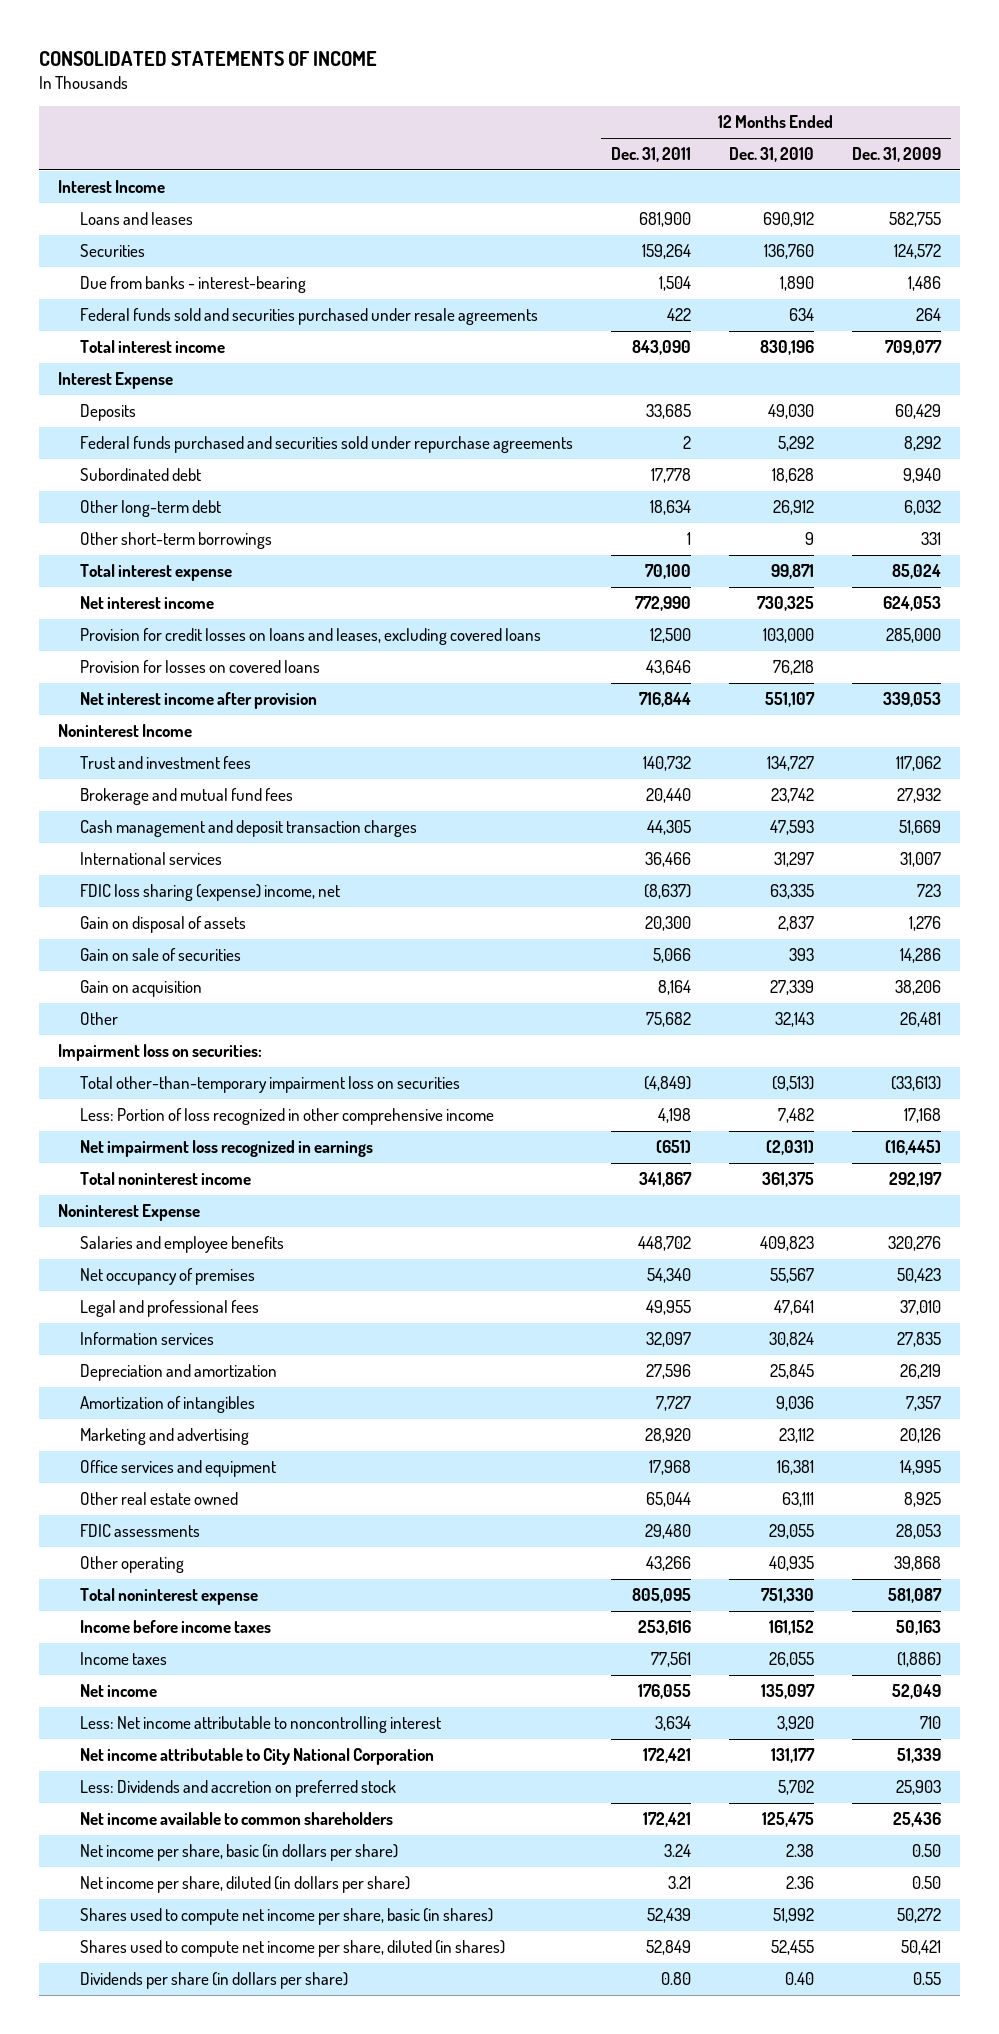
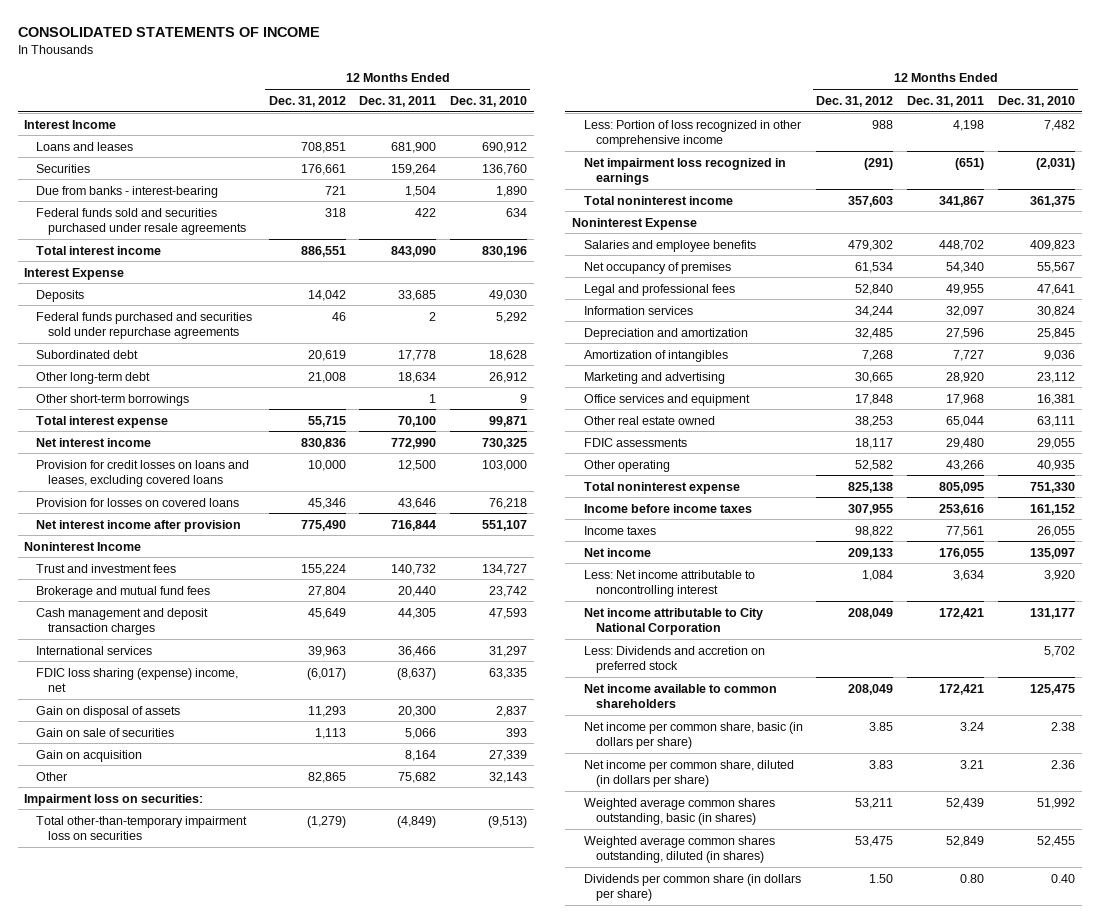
- | 12 Months Ended Dec. 31, 2011 | 12 Months Ended Dec. 31, 2010 | 12 Months Ended Dec. 31, 2009
+ | 12 Months Ended Dec. 31, 2012 | 12 Months Ended Dec. 31, 2011 | 12 Months Ended Dec. 31, 2010
- Net income per share, basic (in dollars per share) | 3.24 | 2.38 | 0.50
- Net income per share, diluted (in dollars per share) | 3.21 | 2.36 | 0.50
- Shares used to compute net income per share, basic (in shares) | 52,439 | 51,992 | 50,272
- Shares used to compute net income per share, diluted (in shares) | 52,849 | 52,455 | 50,421
- Dividends per share (in dollars per share) | 0.80 | 0.40 | 0.55
+ Net income per common share, basic (in dollars per share) | 3.85 | 3.24 | 2.38
+ Net income per common share, diluted (in dollars per share) | 3.83 | 3.21 | 2.36
+ Weighted average common shares outstanding, basic (in shares) | 53,211 | 52,439 | 51,992
+ Weighted average common shares outstanding, diluted (in shares) | 53,475 | 52,849 | 52,455
+ Dividends per common share (in dollars per share) | 1.50 | 0.80 | 0.40

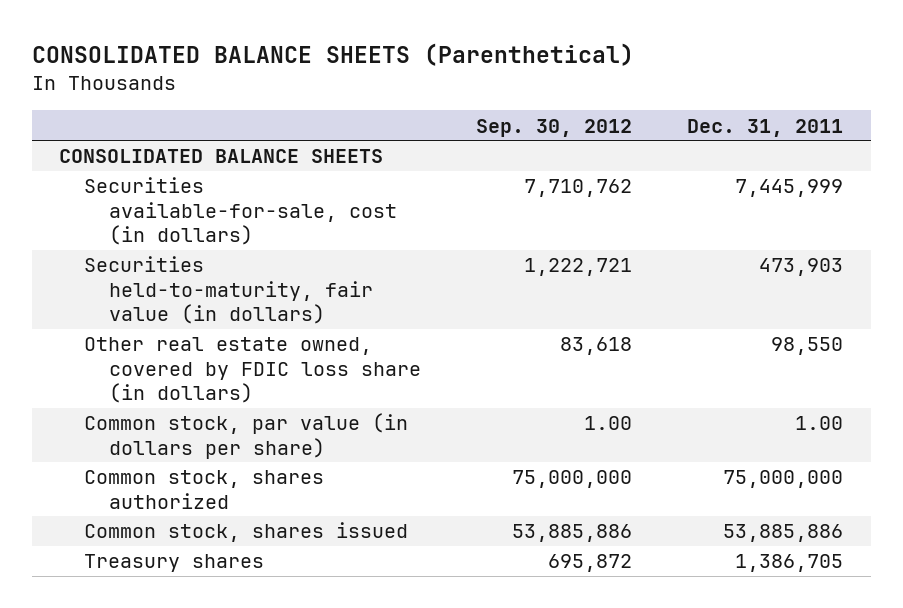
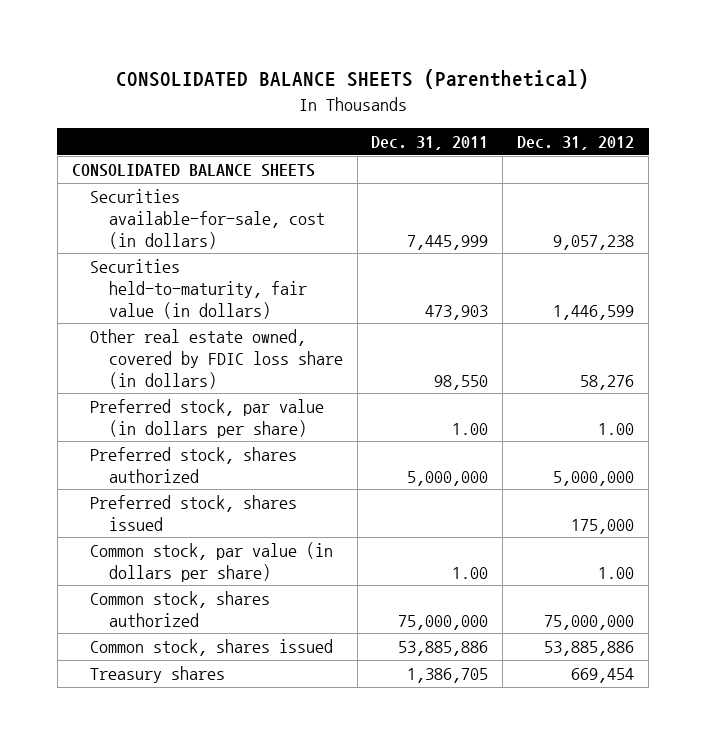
- | Sep. 30, 2012 | Dec. 31, 2011
+ | Dec. 31, 2011 | Dec. 31, 2012
+ Preferred stock, par value (in dollars per share) | 1.00 | 1.00
+ Preferred stock, shares authorized | 5,000,000 | 5,000,000
+ Preferred stock, shares issued | | 175,000

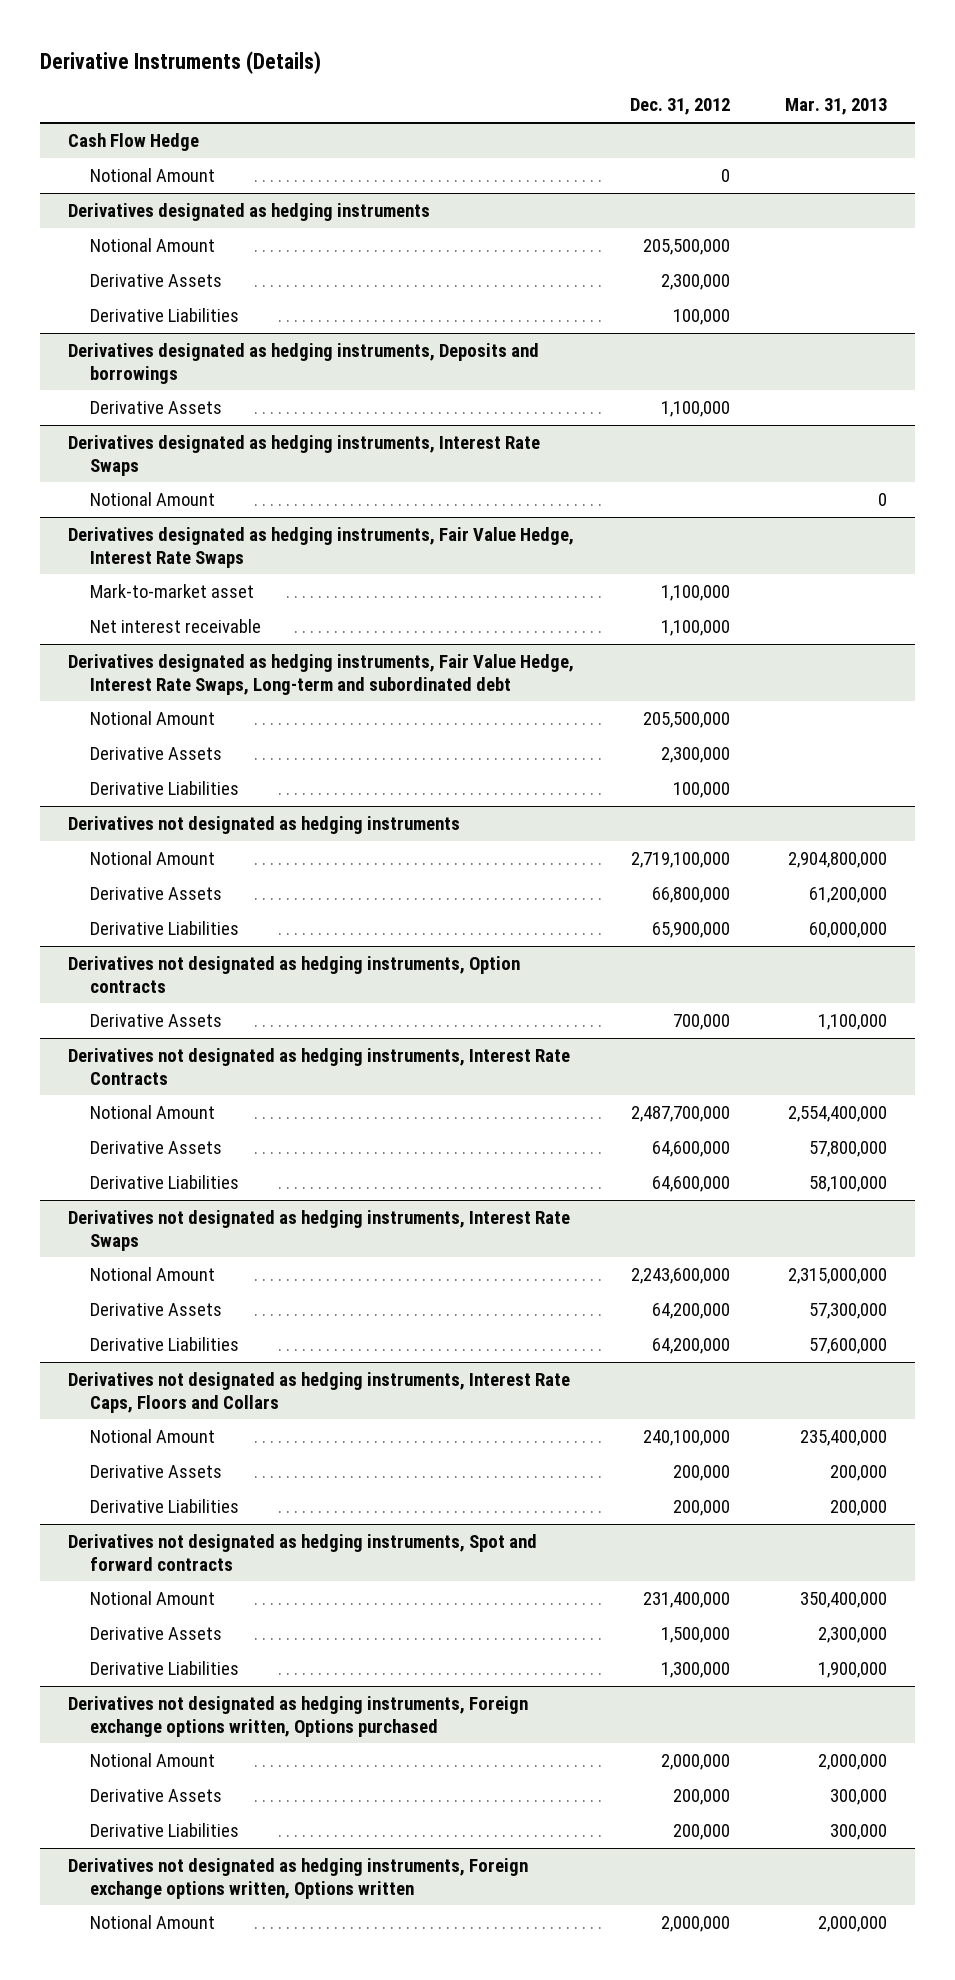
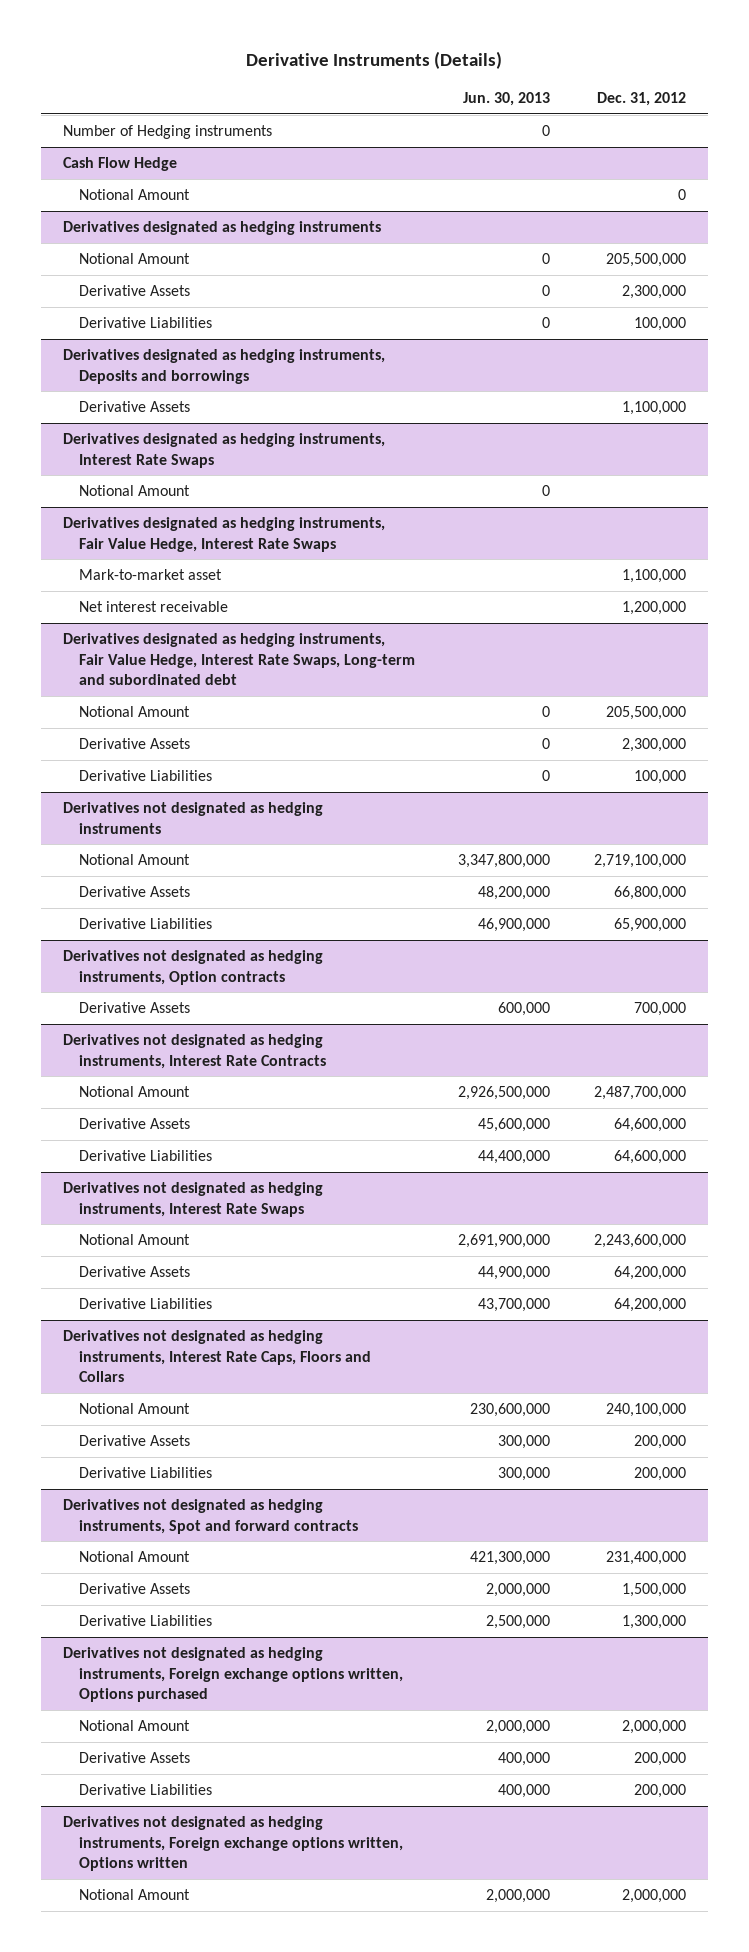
- | Dec. 31, 2012 | Mar. 31, 2013
+ | Jun. 30, 2013 | Dec. 31, 2012
+ Number of Hedging instruments | 0 |
@ Derivatives designated as hedging instruments, Fair Value Hedge, Interest Rate Swaps
- Net interest receivable | 1,100,000 |
+ Net interest receivable | | 1,200,000

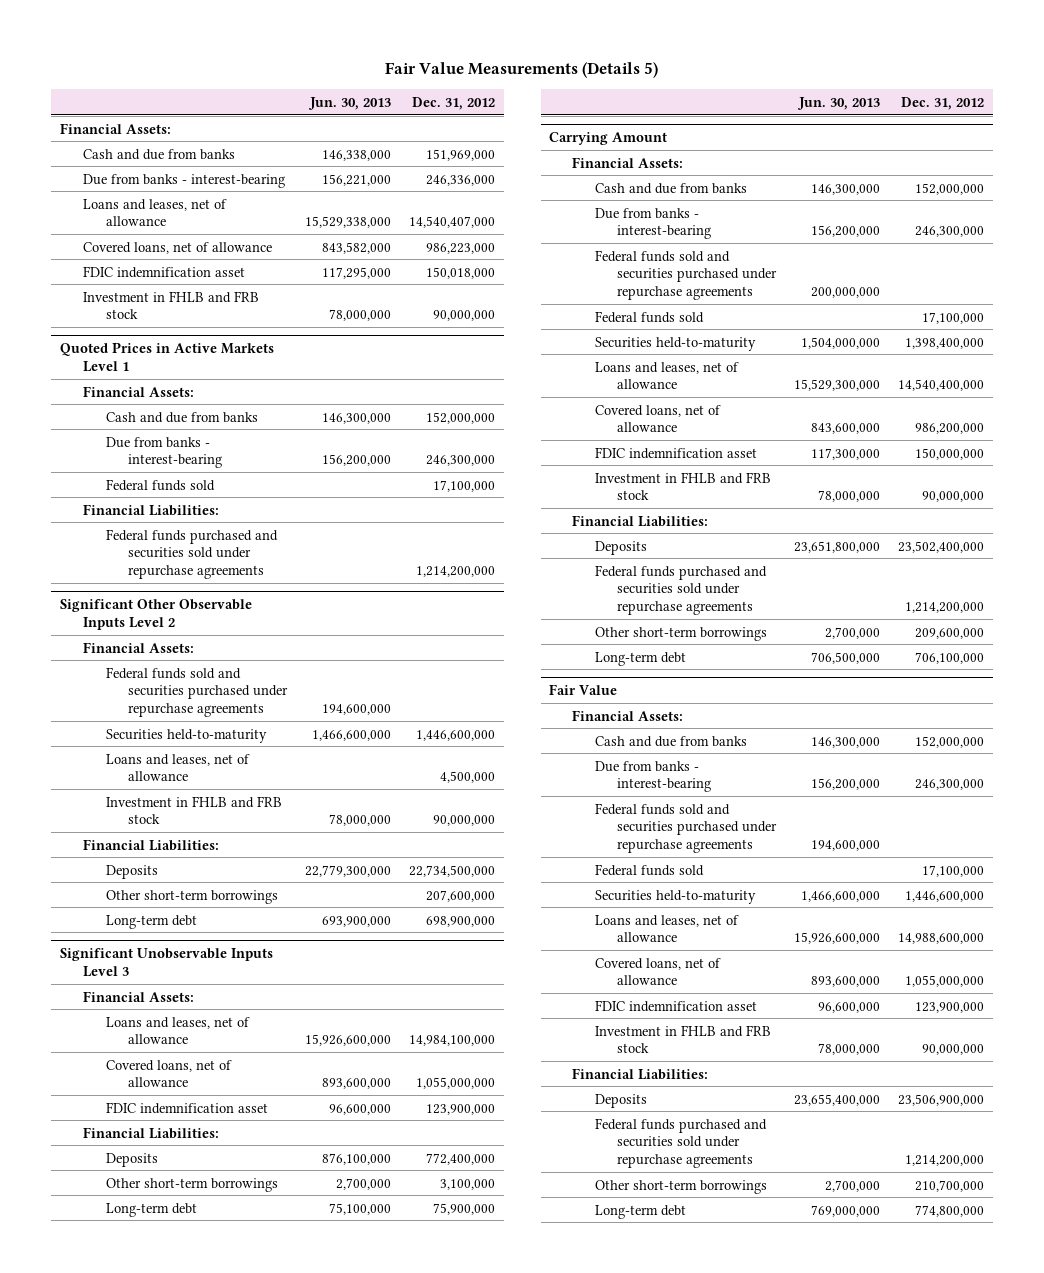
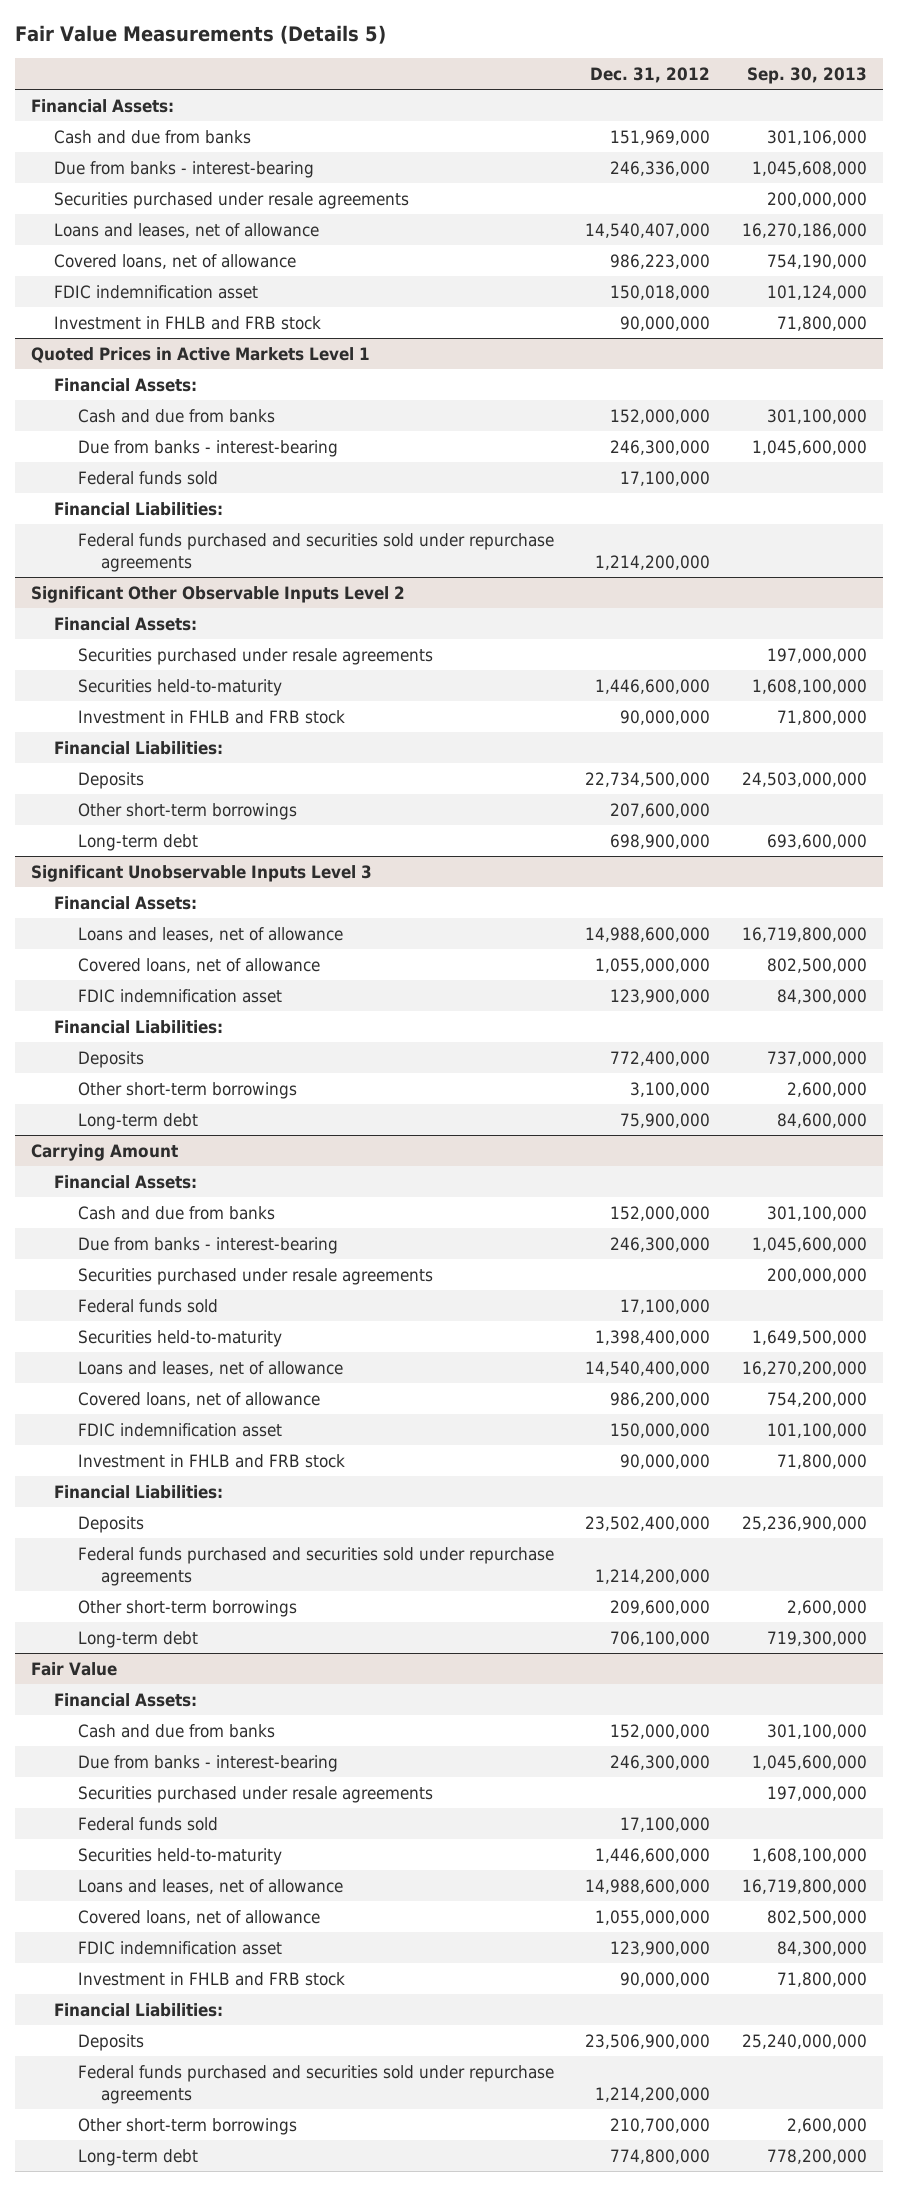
- | Jun. 30, 2013 | Dec. 31, 2012
+ | Dec. 31, 2012 | Sep. 30, 2013
+ Securities purchased under resale agreements | | 200,000,000
@ Significant Other Observable Inputs Level 2
- Federal funds sold and securities purchased under repurchase agreements | 194,600,000 |
+ Securities purchased under resale agreements | | 197,000,000
- Loans and leases, net of allowance | | 4,500,000
@ Significant Unobservable Inputs Level 3
- Loans and leases, net of allowance | 15,926,600,000 | 14,984,100,000
+ Loans and leases, net of allowance | 14,988,600,000 | 16,719,800,000
@ Carrying Amount
- Federal funds sold and securities purchased under repurchase agreements | 200,000,000 |
+ Securities purchased under resale agreements | | 200,000,000
@ Fair Value
- Federal funds sold and securities purchased under repurchase agreements | 194,600,000 |
+ Securities purchased under resale agreements | | 197,000,000

